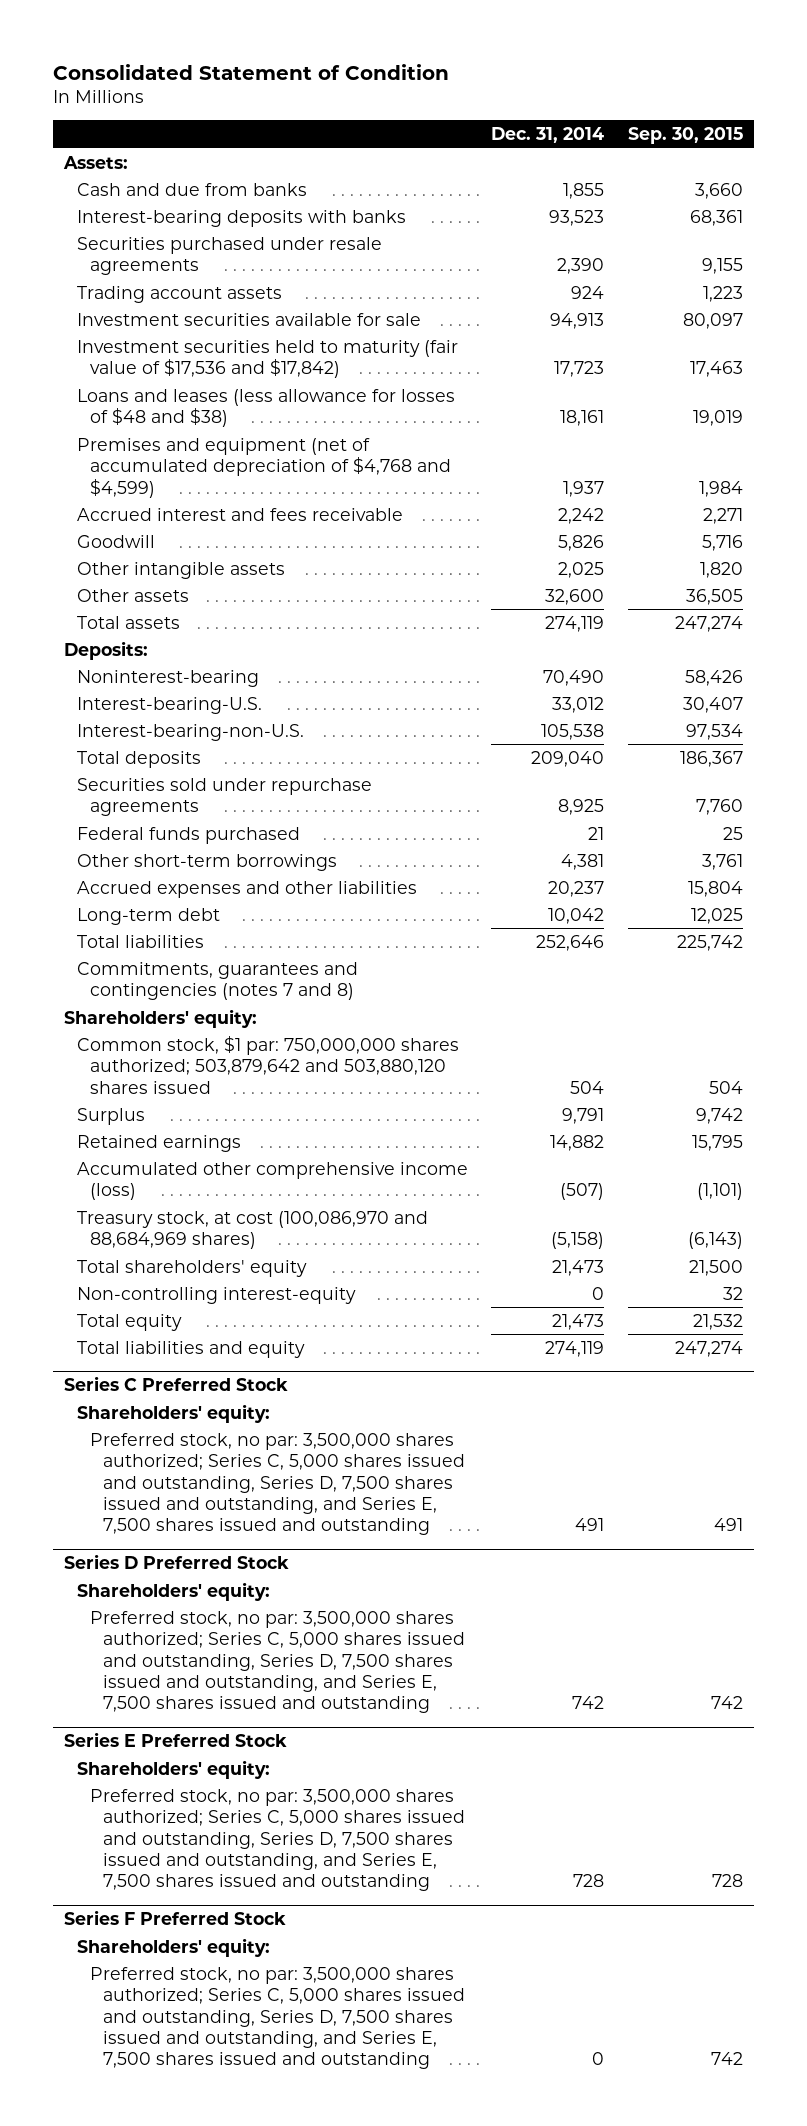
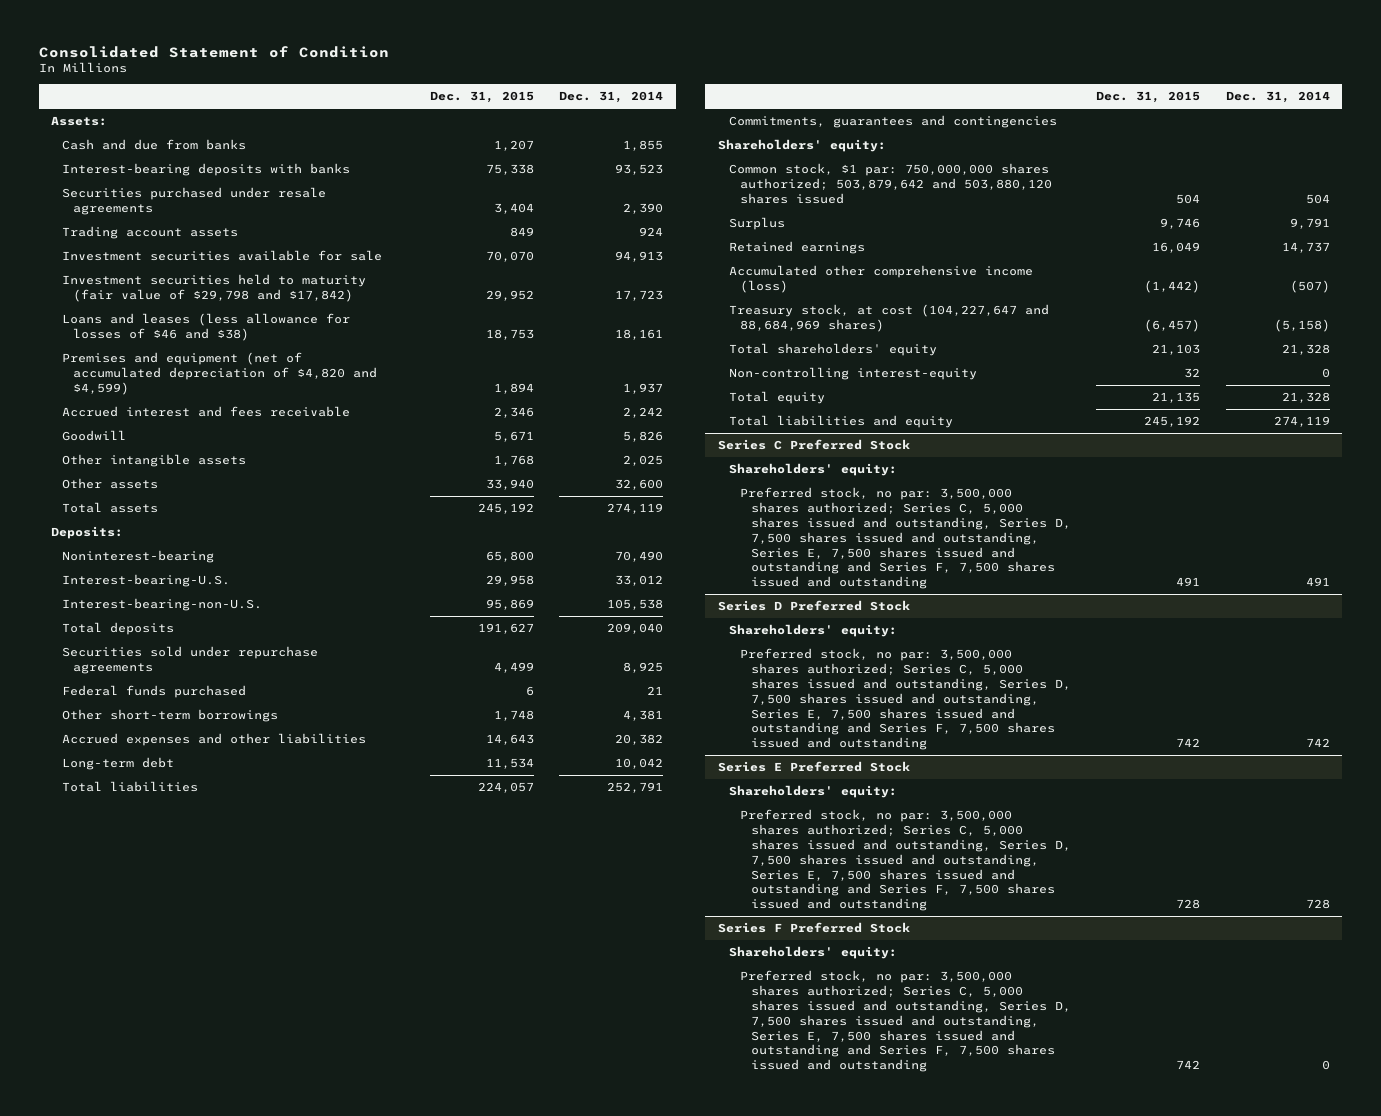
- | Dec. 31, 2014 | Sep. 30, 2015
+ | Dec. 31, 2015 | Dec. 31, 2014
- Investment securities held to maturity (fair value of $17,536 and $17,842) | 17,723 | 17,463
- Loans and leases (less allowance for losses of $48 and $38) | 18,161 | 19,019
- Premises and equipment (net of accumulated depreciation of $4,768 and $4,599) | 1,937 | 1,984
+ Investment securities held to maturity (fair value of $29,798 and $17,842) | 29,952 | 17,723
+ Loans and leases (less allowance for losses of $46 and $38) | 18,753 | 18,161
+ Premises and equipment (net of accumulated depreciation of $4,820 and $4,599) | 1,894 | 1,937
- Accrued expenses and other liabilities | 20,237 | 15,804
+ Accrued expenses and other liabilities | 14,643 | 20,382
- Total liabilities | 252,646 | 225,742
- Commitments, guarantees and contingencies (notes 7 and 8)
+ Total liabilities | 224,057 | 252,791
+ Commitments, guarantees and contingencies
- Retained earnings | 14,882 | 15,795
+ Retained earnings | 16,049 | 14,737
- Treasury stock, at cost (100,086,970 and 88,684,969 shares) | (5,158) | (6,143)
- Total shareholders' equity | 21,473 | 21,500
+ Treasury stock, at cost (104,227,647 and 88,684,969 shares) | (6,457) | (5,158)
+ Total shareholders' equity | 21,103 | 21,328
- Total equity | 21,473 | 21,532
+ Total equity | 21,135 | 21,328
@ Series C Preferred Stock
- Preferred stock, no par: 3,500,000 shares authorized; Series C, 5,000 shares issued and outstanding, Series D, 7,500 shares issued and outstanding, and Series E, 7,500 shares issued and outstanding | 491 | 491
+ Preferred stock, no par: 3,500,000 shares authorized; Series C, 5,000 shares issued and outstanding, Series D, 7,500 shares issued and outstanding, Series E, 7,500 shares issued and outstanding and Series F, 7,500 shares issued and outstanding | 491 | 491
@ Series D Preferred Stock
- Preferred stock, no par: 3,500,000 shares authorized; Series C, 5,000 shares issued and outstanding, Series D, 7,500 shares issued and outstanding, and Series E, 7,500 shares issued and outstanding | 742 | 742
+ Preferred stock, no par: 3,500,000 shares authorized; Series C, 5,000 shares issued and outstanding, Series D, 7,500 shares issued and outstanding, Series E, 7,500 shares issued and outstanding and Series F, 7,500 shares issued and outstanding | 742 | 742
@ Series E Preferred Stock
- Preferred stock, no par: 3,500,000 shares authorized; Series C, 5,000 shares issued and outstanding, Series D, 7,500 shares issued and outstanding, and Series E, 7,500 shares issued and outstanding | 728 | 728
+ Preferred stock, no par: 3,500,000 shares authorized; Series C, 5,000 shares issued and outstanding, Series D, 7,500 shares issued and outstanding, Series E, 7,500 shares issued and outstanding and Series F, 7,500 shares issued and outstanding | 728 | 728
@ Series F Preferred Stock
- Preferred stock, no par: 3,500,000 shares authorized; Series C, 5,000 shares issued and outstanding, Series D, 7,500 shares issued and outstanding, and Series E, 7,500 shares issued and outstanding | 0 | 742
+ Preferred stock, no par: 3,500,000 shares authorized; Series C, 5,000 shares issued and outstanding, Series D, 7,500 shares issued and outstanding, Series E, 7,500 shares issued and outstanding and Series F, 7,500 shares issued and outstanding | 742 | 0

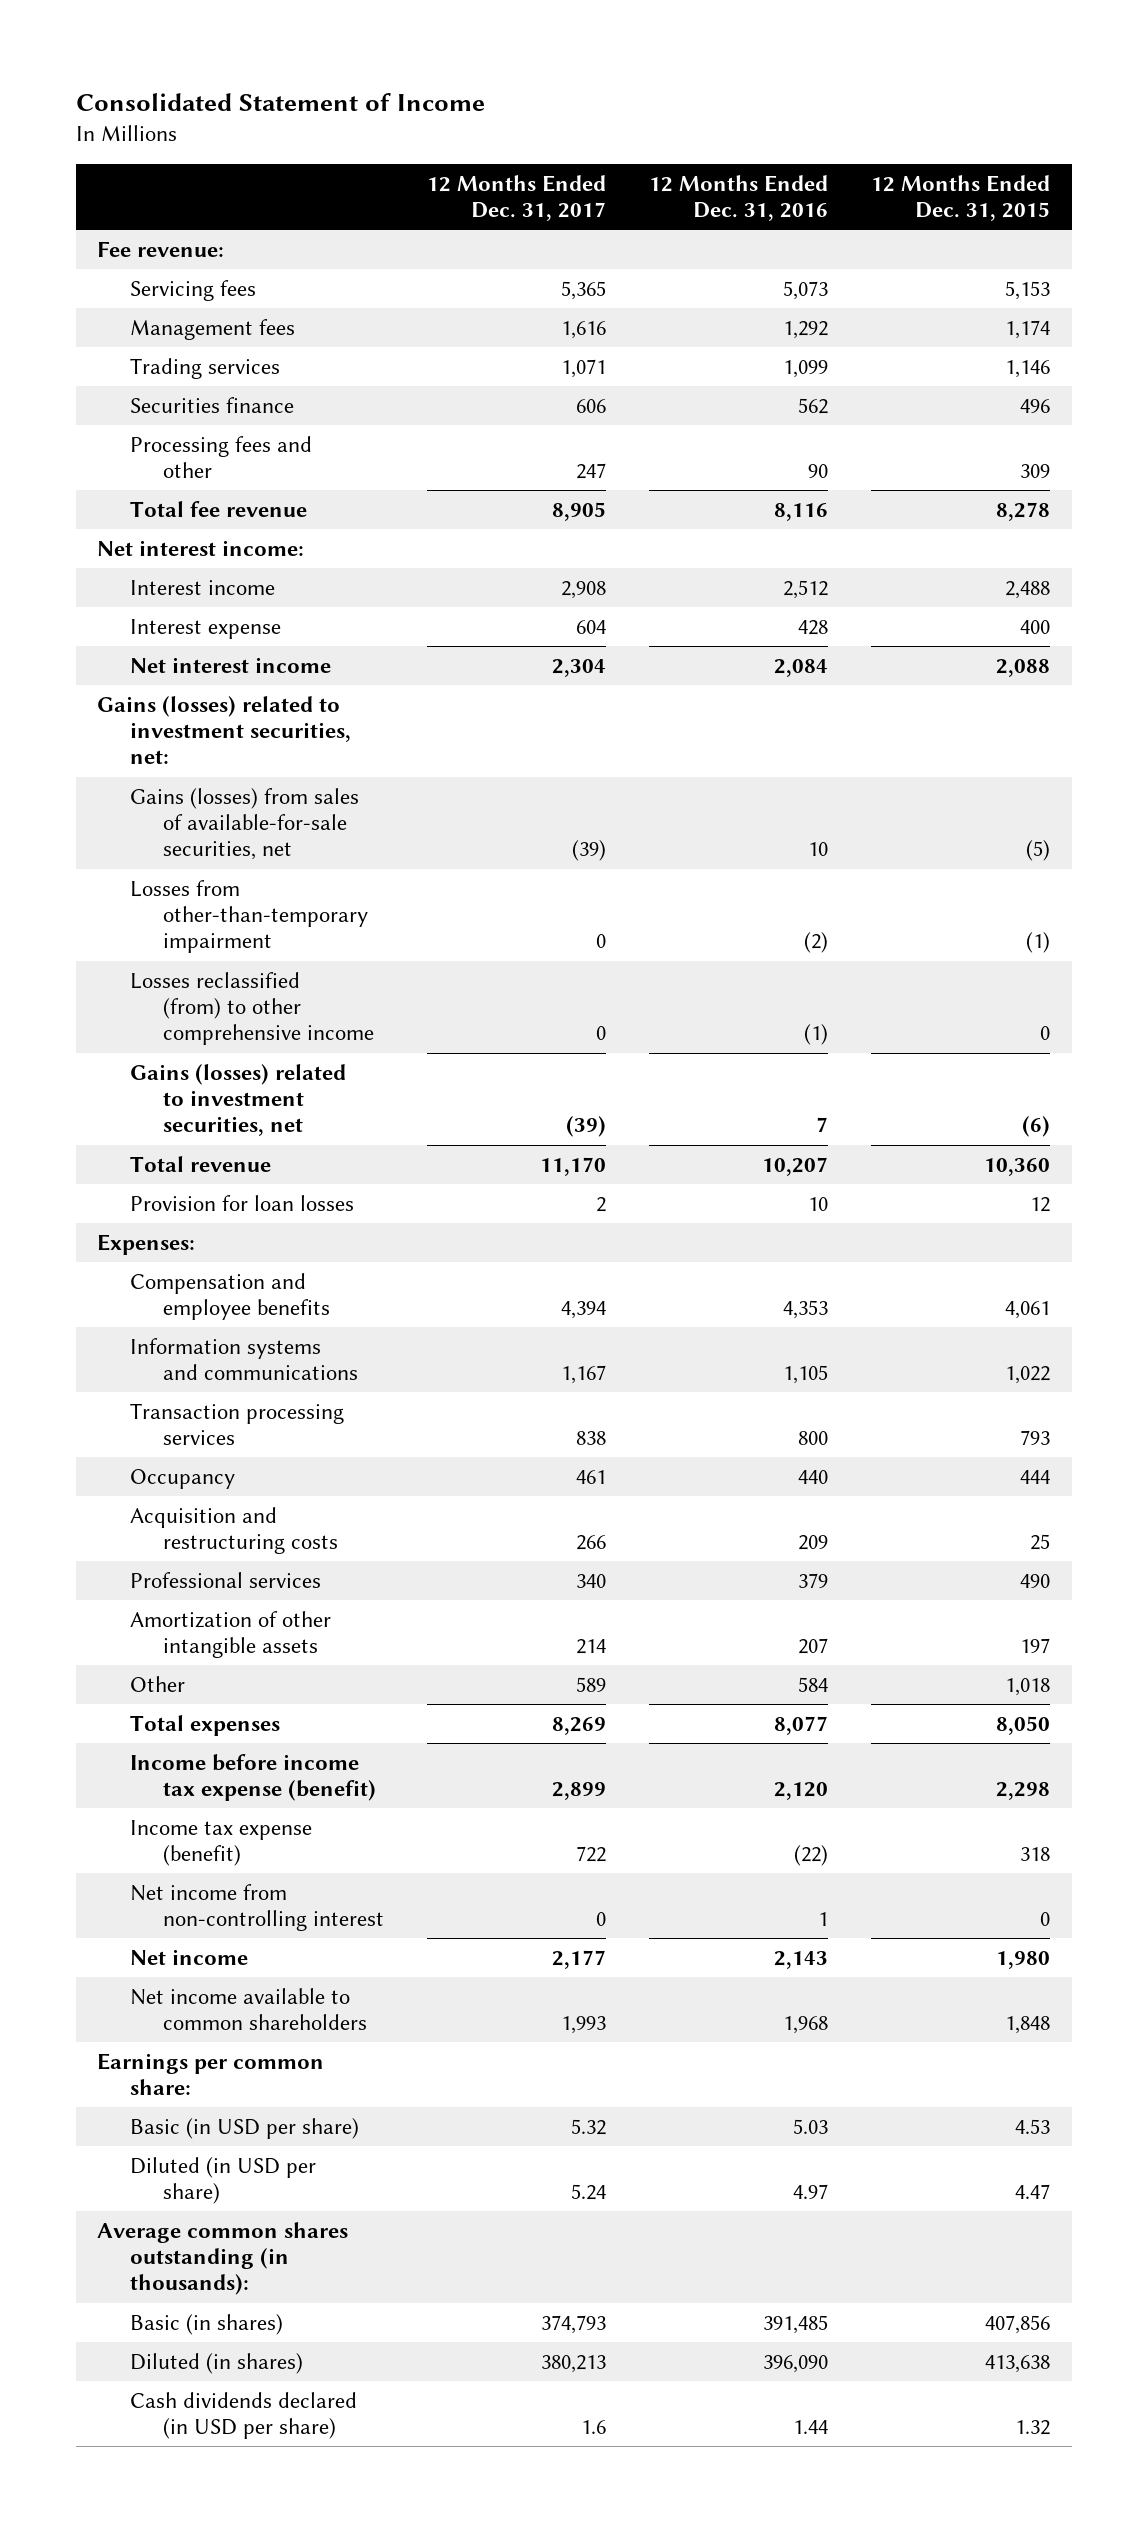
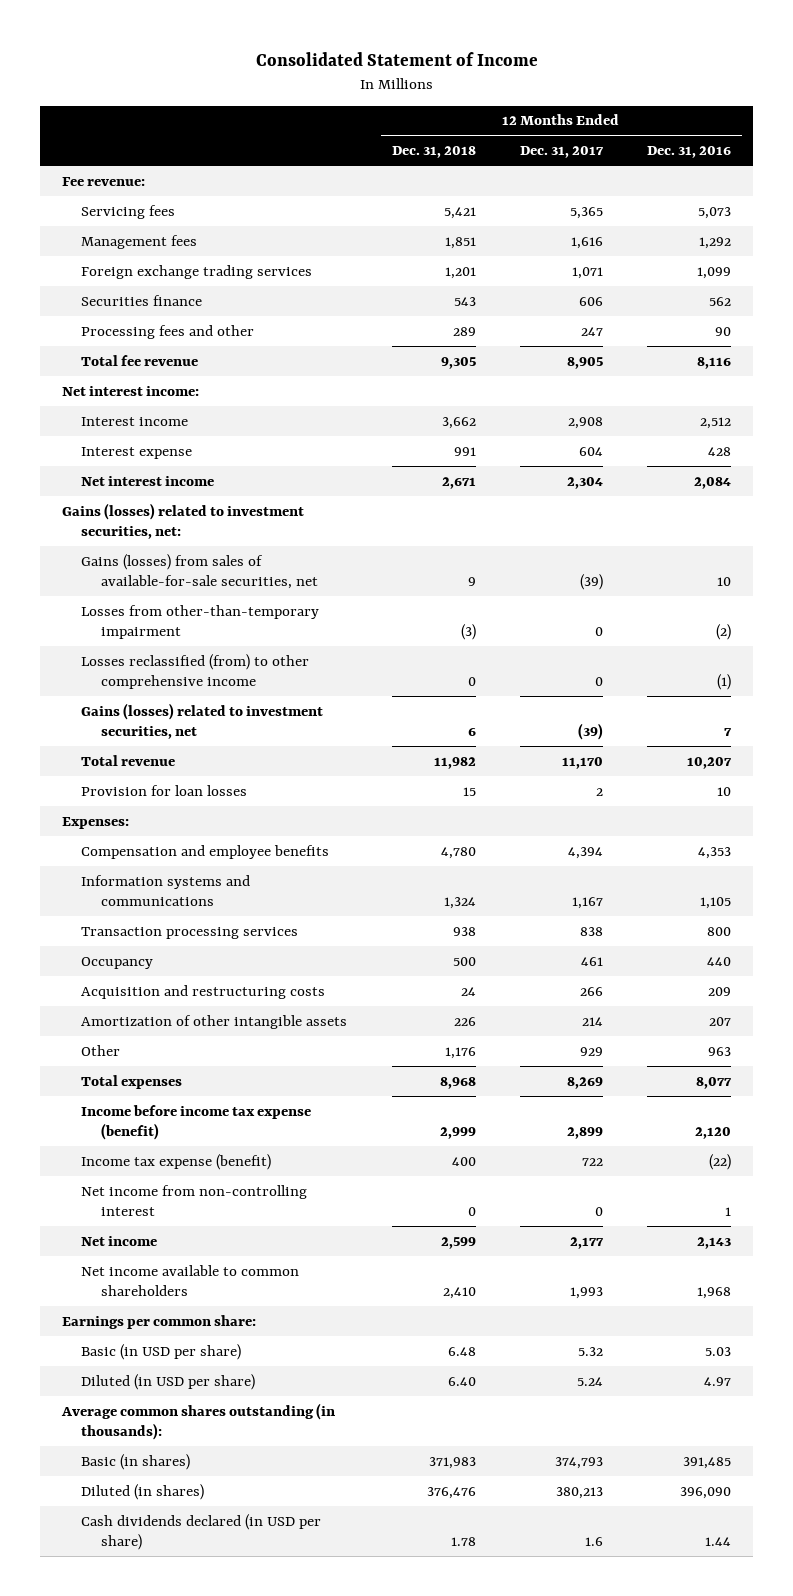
- | 12 Months Ended Dec. 31, 2017 | 12 Months Ended Dec. 31, 2016 | 12 Months Ended Dec. 31, 2015
+ | 12 Months Ended Dec. 31, 2018 | 12 Months Ended Dec. 31, 2017 | 12 Months Ended Dec. 31, 2016
- Trading services | 1,071 | 1,099 | 1,146
+ Foreign exchange trading services | 1,201 | 1,071 | 1,099
- Professional services | 340 | 379 | 490
- Other | 589 | 584 | 1,018
+ Other | 1,176 | 929 | 963

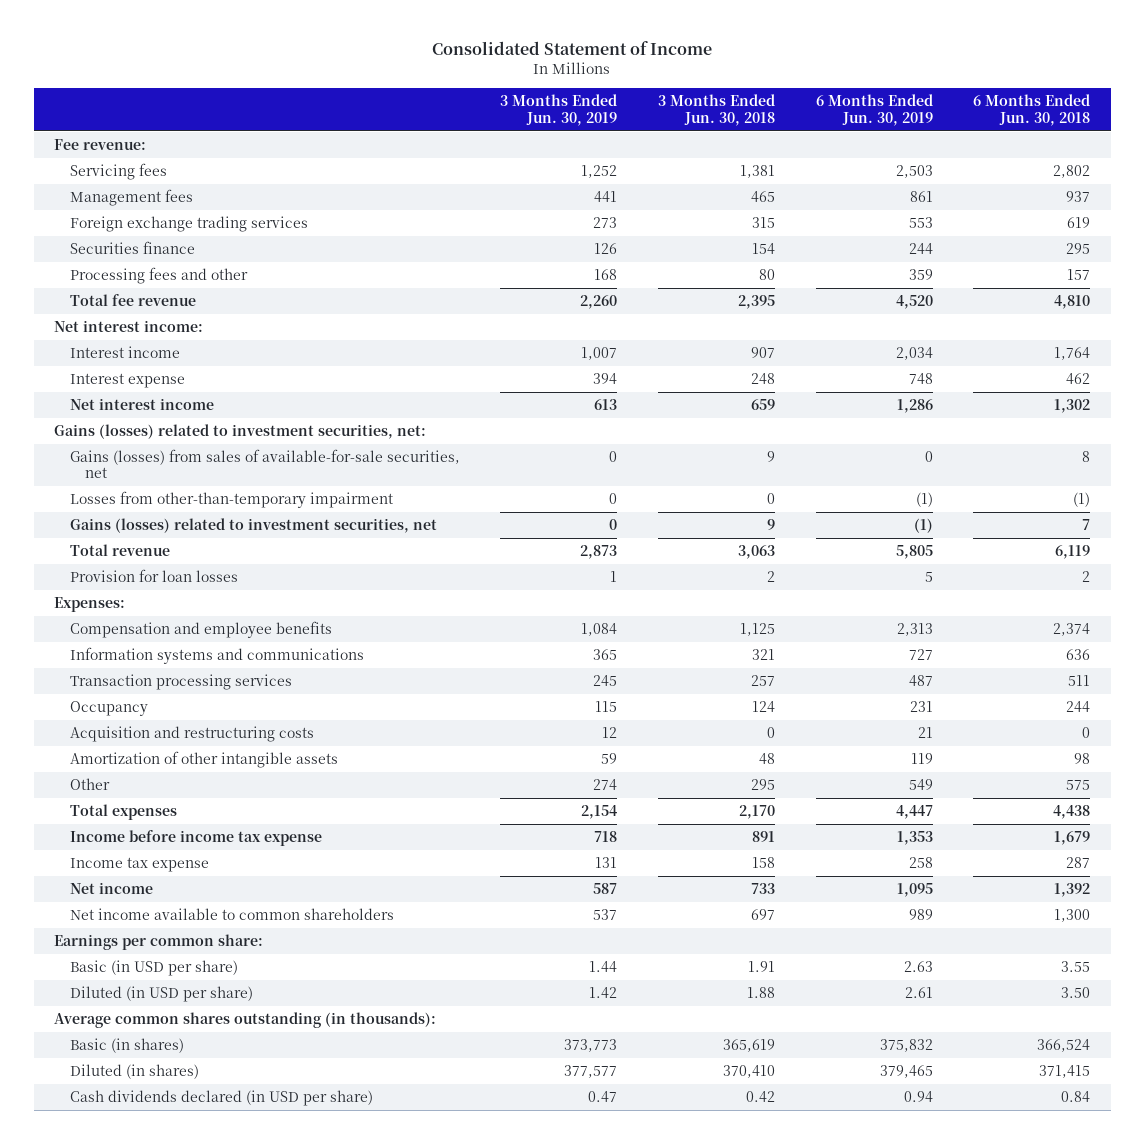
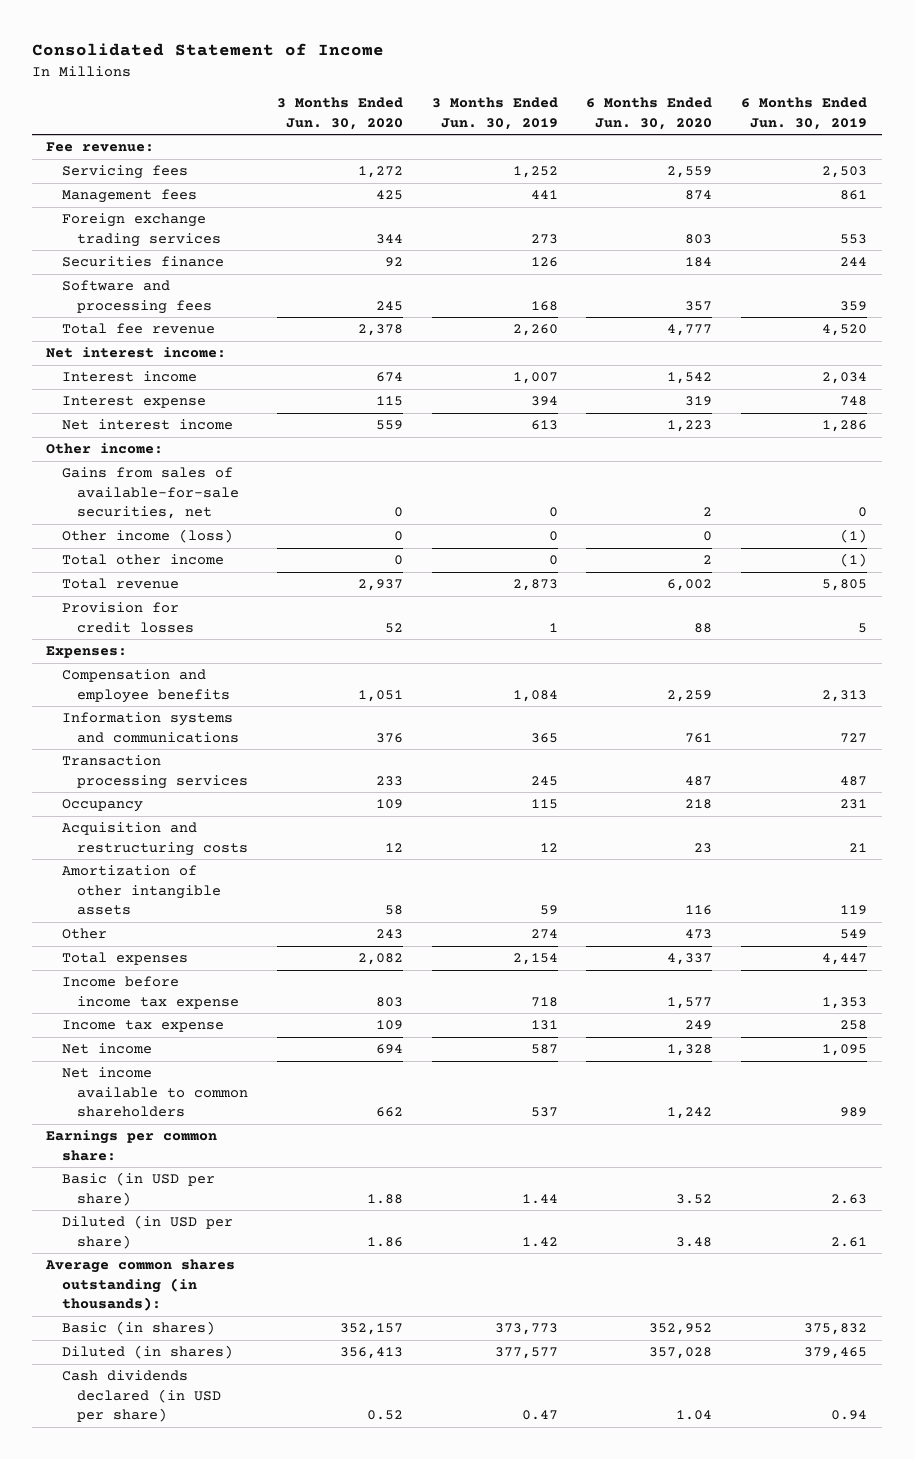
- | 3 Months Ended Jun. 30, 2019 | 3 Months Ended Jun. 30, 2018 | 6 Months Ended Jun. 30, 2019 | 6 Months Ended Jun. 30, 2018
+ | 3 Months Ended Jun. 30, 2020 | 3 Months Ended Jun. 30, 2019 | 6 Months Ended Jun. 30, 2020 | 6 Months Ended Jun. 30, 2019
- Processing fees and other | 168 | 80 | 359 | 157
+ Software and processing fees | 245 | 168 | 357 | 359
- Gains (losses) related to investment securities, net:
- Gains (losses) from sales of available-for-sale securities, net | 0 | 9 | 0 | 8
- Losses from other-than-temporary impairment | 0 | 0 | (1) | (1)
- Gains (losses) related to investment securities, net | 0 | 9 | (1) | 7
+ Other income:
+ Gains from sales of available-for-sale securities, net | 0 | 0 | 2 | 0
+ Other income (loss) | 0 | 0 | 0 | (1)
+ Total other income | 0 | 0 | 2 | (1)
- Provision for loan losses | 1 | 2 | 5 | 2
+ Provision for credit losses | 52 | 1 | 88 | 5

